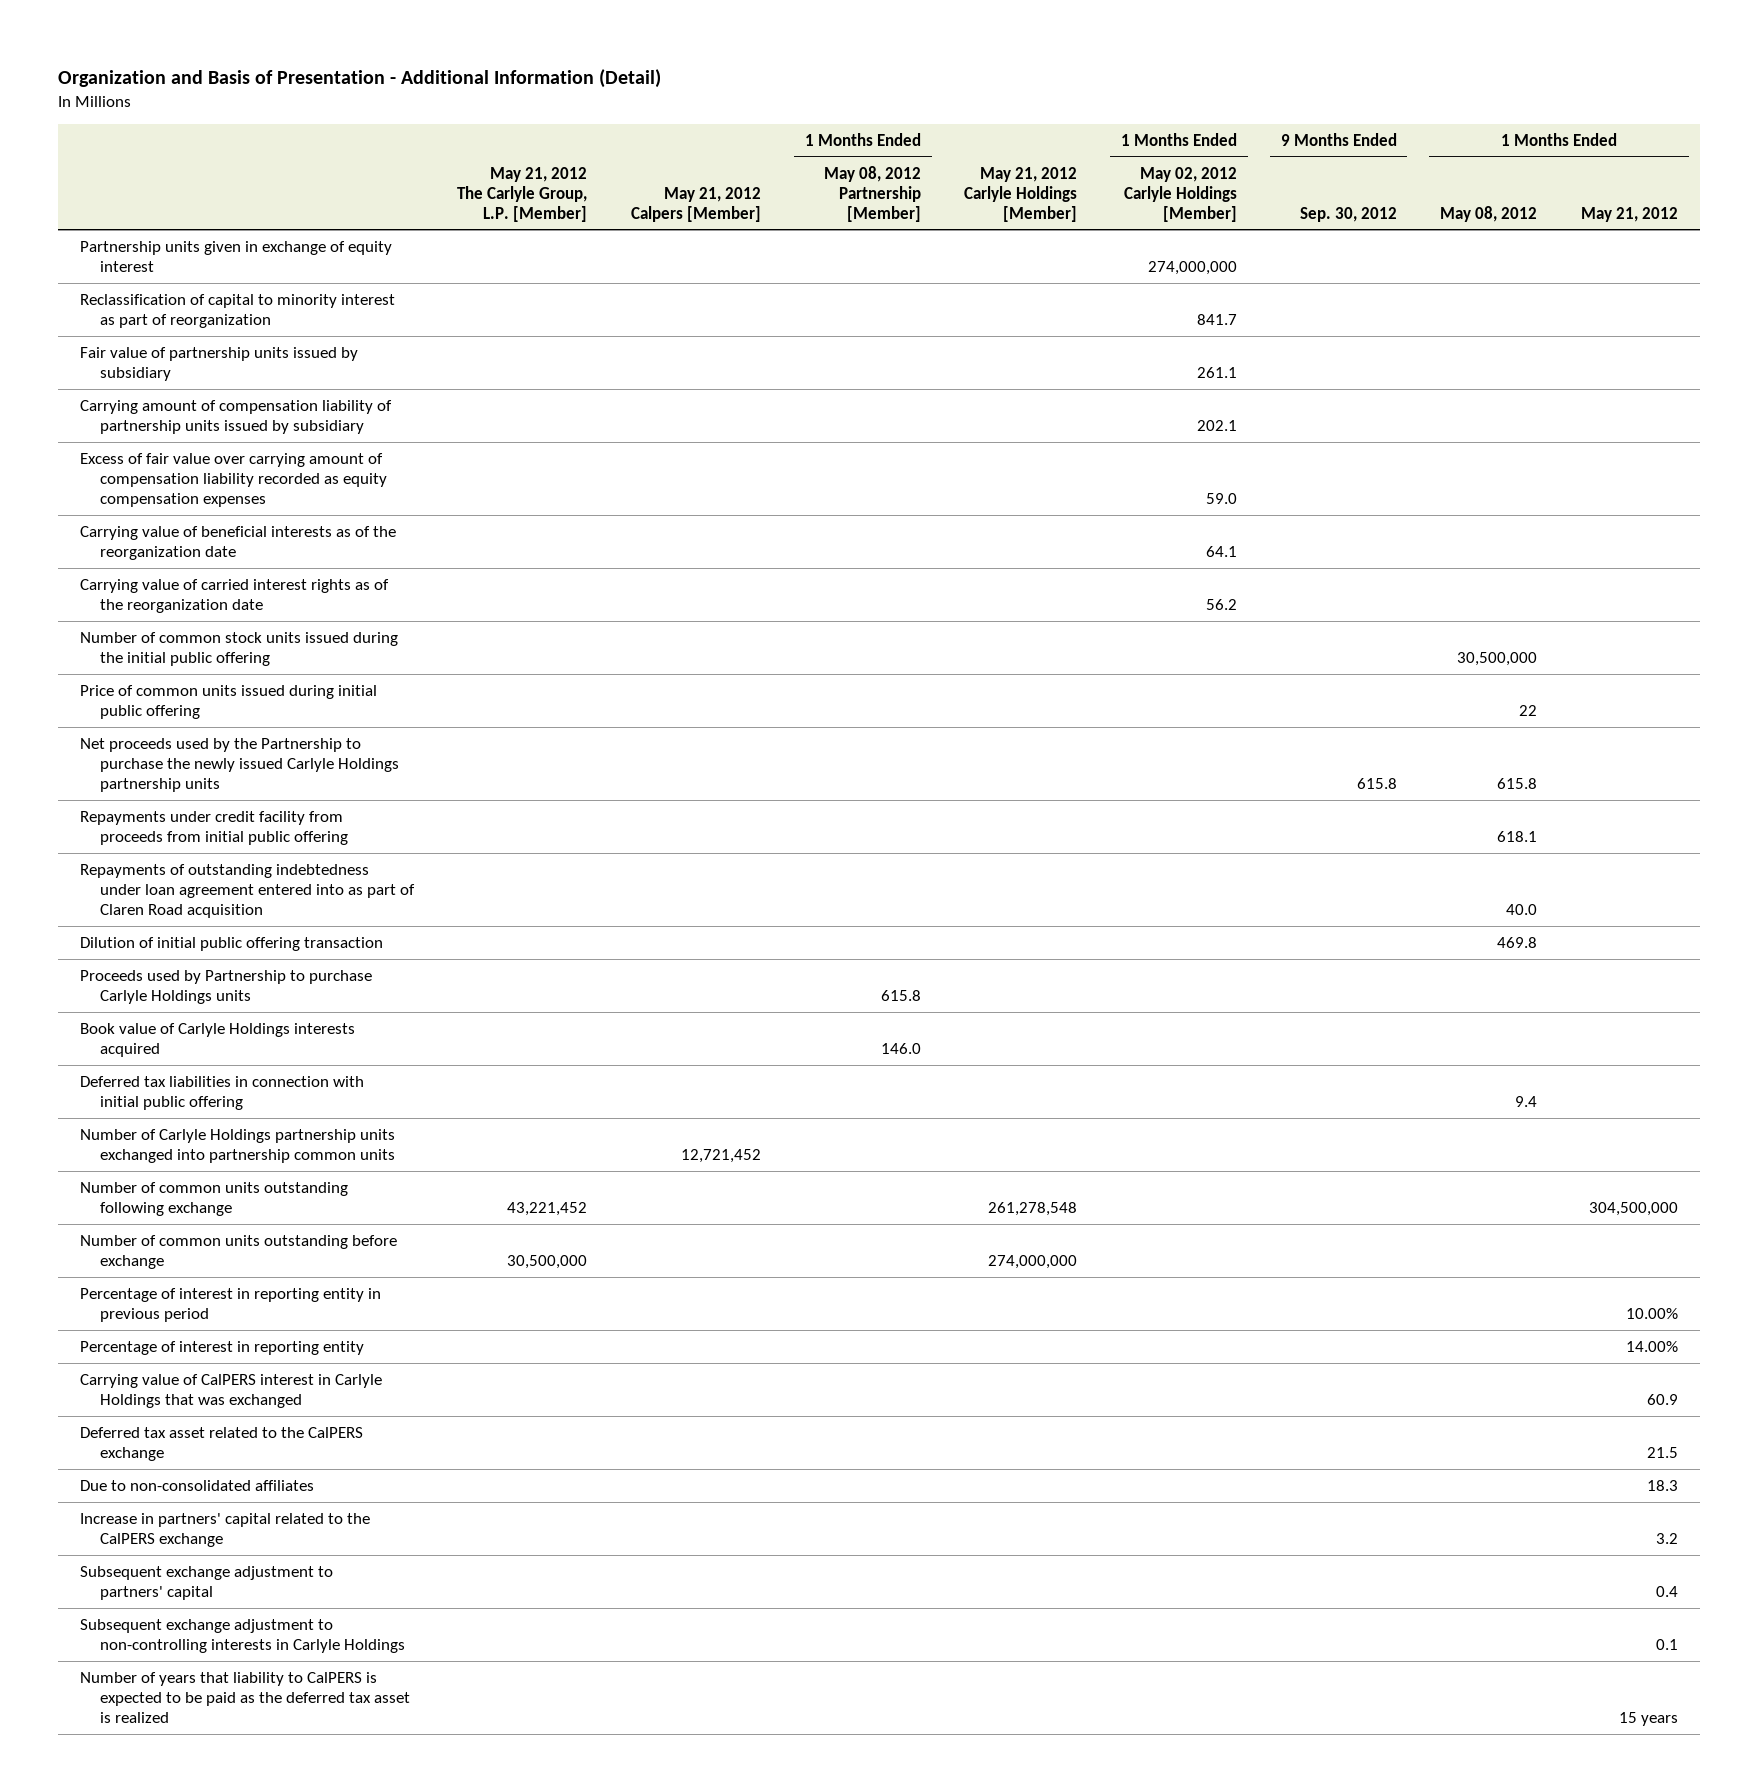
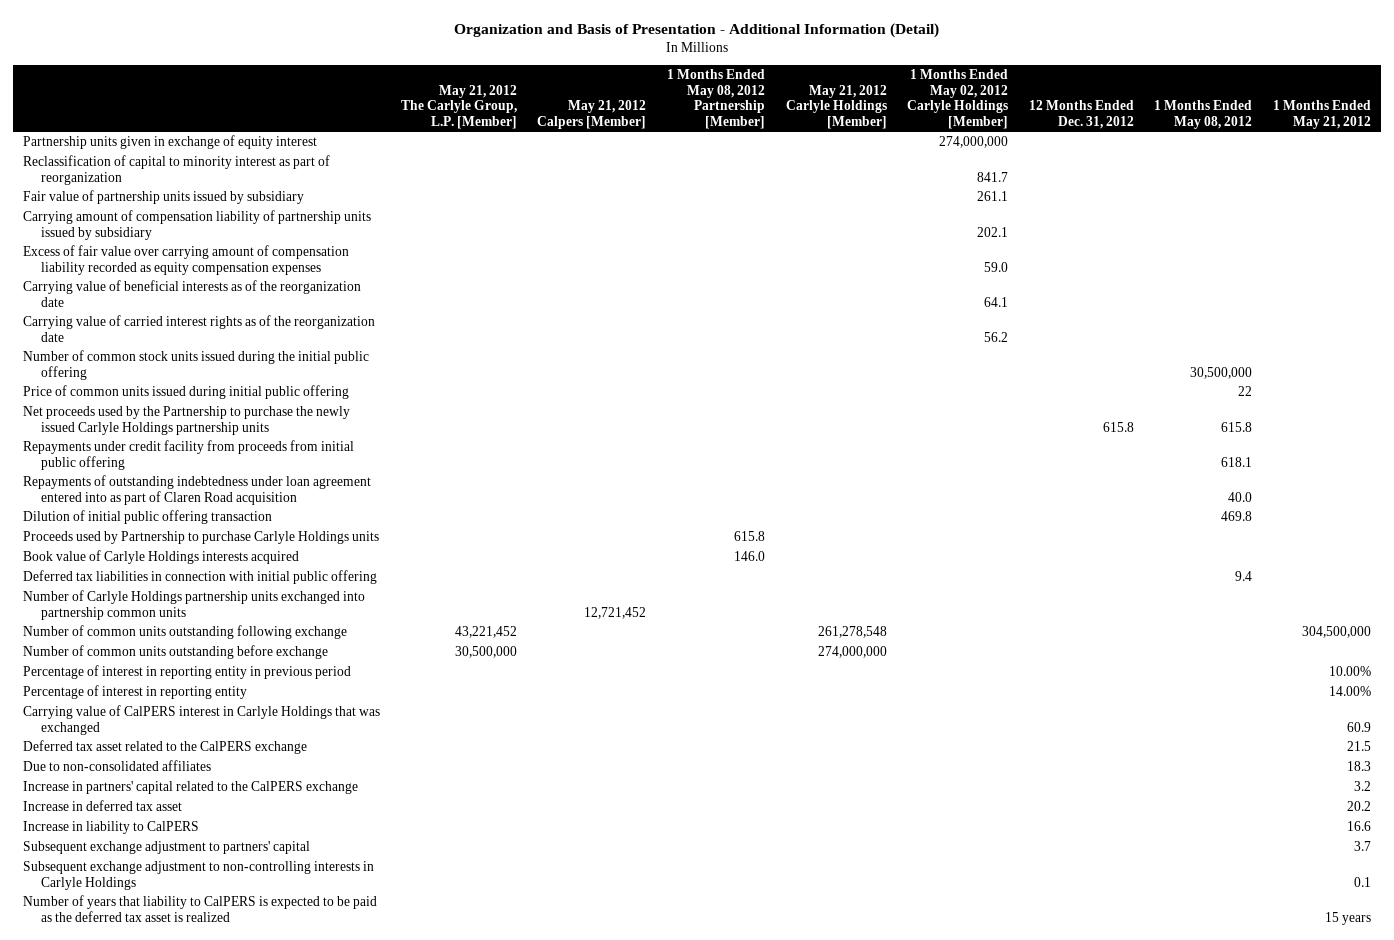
- | May 21, 2012 The Carlyle Group, L.P. [Member] | May 21, 2012 Calpers [Member] | 1 Months Ended May 08, 2012 Partnership [Member] | May 21, 2012 Carlyle Holdings [Member] | 1 Months Ended May 02, 2012 Carlyle Holdings [Member] | 9 Months Ended Sep. 30, 2012 | 1 Months Ended May 08, 2012 | 1 Months Ended May 21, 2012
+ | May 21, 2012 The Carlyle Group, L.P. [Member] | May 21, 2012 Calpers [Member] | 1 Months Ended May 08, 2012 Partnership [Member] | May 21, 2012 Carlyle Holdings [Member] | 1 Months Ended May 02, 2012 Carlyle Holdings [Member] | 12 Months Ended Dec. 31, 2012 | 1 Months Ended May 08, 2012 | 1 Months Ended May 21, 2012
- Subsequent exchange adjustment to partners' capital | | | | | | | | 0.4
+ Increase in deferred tax asset | | | | | | | | 20.2
+ Increase in liability to CalPERS | | | | | | | | 16.6
+ Subsequent exchange adjustment to partners' capital | | | | | | | | 3.7

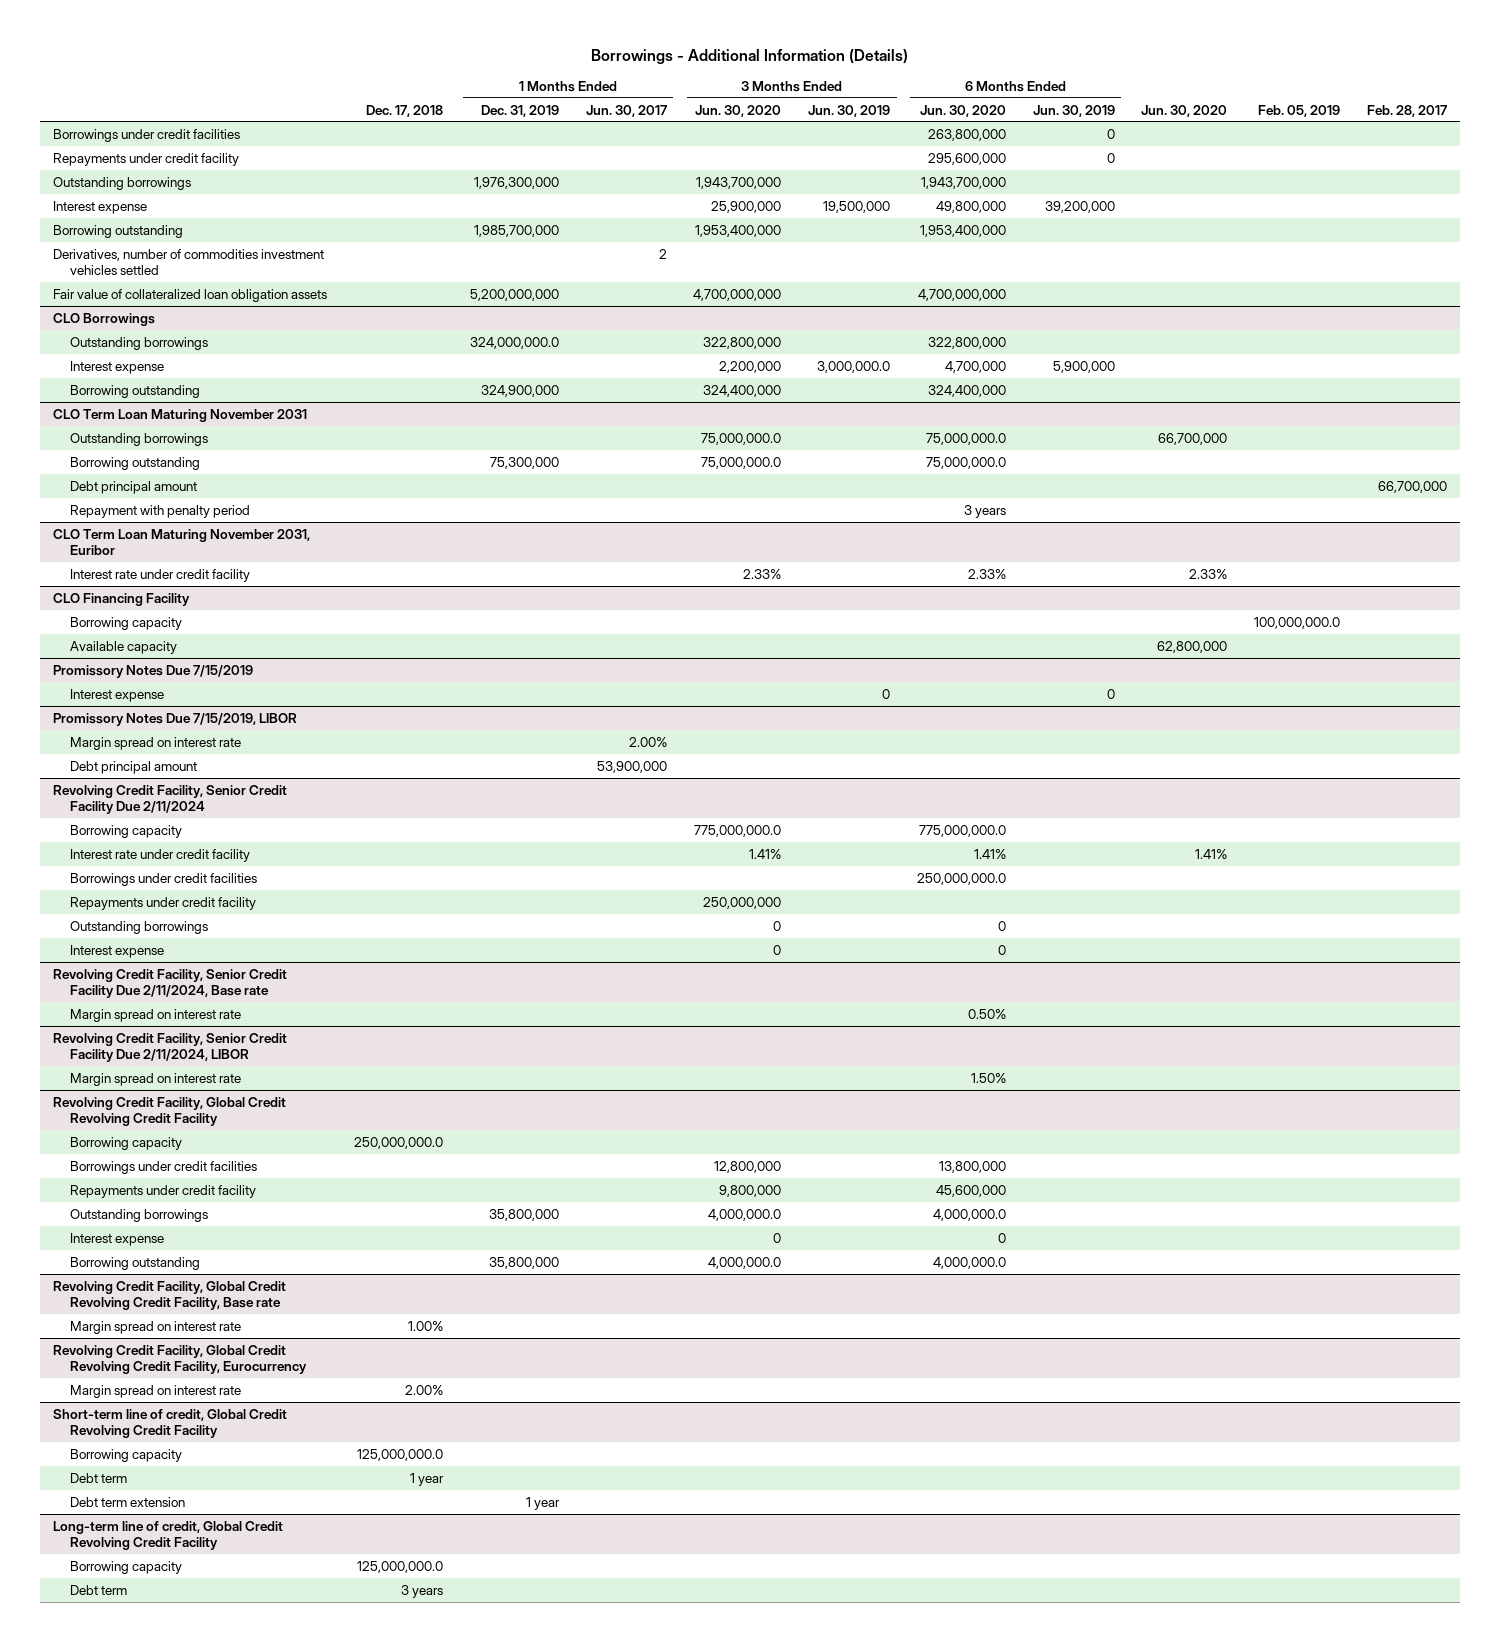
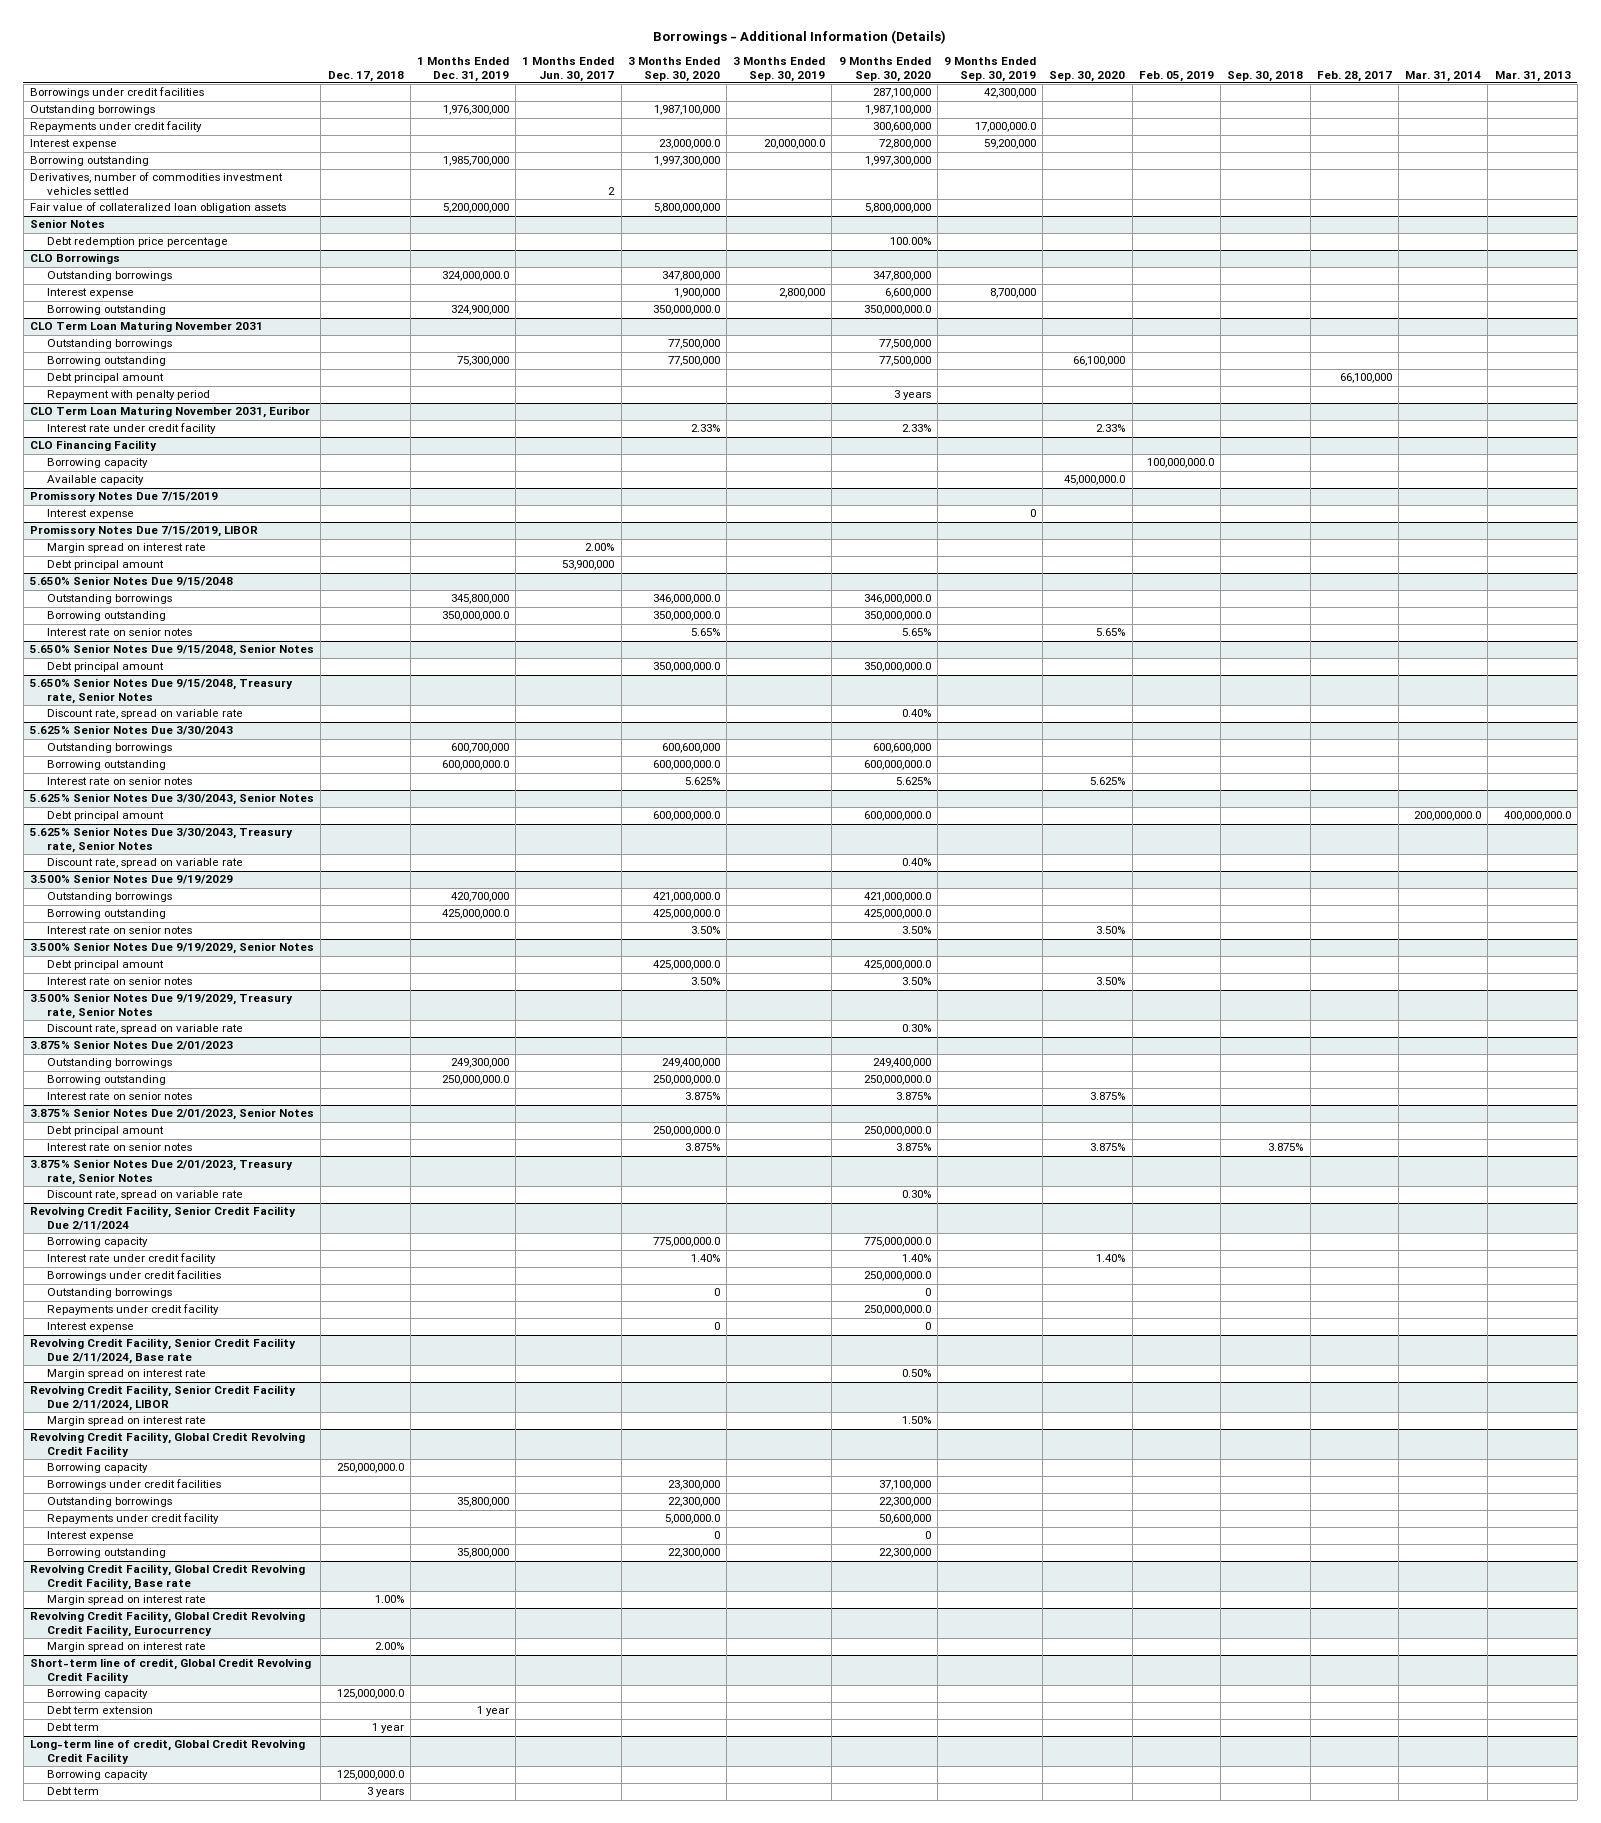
- | Dec. 17, 2018 | 1 Months Ended Dec. 31, 2019 | 1 Months Ended Jun. 30, 2017 | 3 Months Ended Jun. 30, 2020 | 3 Months Ended Jun. 30, 2019 | 6 Months Ended Jun. 30, 2020 | 6 Months Ended Jun. 30, 2019 | Jun. 30, 2020 | Feb. 05, 2019 | Feb. 28, 2017
+ | Dec. 17, 2018 | 1 Months Ended Dec. 31, 2019 | 1 Months Ended Jun. 30, 2017 | 3 Months Ended Sep. 30, 2020 | 3 Months Ended Sep. 30, 2019 | 9 Months Ended Sep. 30, 2020 | 9 Months Ended Sep. 30, 2019 | Sep. 30, 2020 | Feb. 05, 2019 | Sep. 30, 2018 | Feb. 28, 2017 | Mar. 31, 2014 | Mar. 31, 2013
moved down: Repayments under credit facility | | | | | | 300,600,000 | 17,000,000.0 | | | | | |
+ Senior Notes
+ Debt redemption price percentage | | | | | | 100.00% | | | | | | |
@ CLO Term Loan Maturing November 2031
- Debt principal amount | | | | | | | | | | 66,700,000
+ Debt principal amount | | | | | | | | | | | 66,100,000 | |
+ 5.650% Senior Notes Due 9/15/2048
+ Outstanding borrowings | | 345,800,000 | | 346,000,000.0 | | 346,000,000.0 | | | | | | |
+ Borrowing outstanding | | 350,000,000.0 | | 350,000,000.0 | | 350,000,000.0 | | | | | | |
+ Interest rate on senior notes | | | | 5.65% | | 5.65% | | 5.65% | | | | |
+ 5.650% Senior Notes Due 9/15/2048, Senior Notes
+ Debt principal amount | | | | 350,000,000.0 | | 350,000,000.0 | | | | | | |
+ 5.650% Senior Notes Due 9/15/2048, Treasury rate, Senior Notes
+ Discount rate, spread on variable rate | | | | | | 0.40% | | | | | | |
+ 5.625% Senior Notes Due 3/30/2043
+ Outstanding borrowings | | 600,700,000 | | 600,600,000 | | 600,600,000 | | | | | | |
+ Borrowing outstanding | | 600,000,000.0 | | 600,000,000.0 | | 600,000,000.0 | | | | | | |
+ Interest rate on senior notes | | | | 5.625% | | 5.625% | | 5.625% | | | | |
+ 5.625% Senior Notes Due 3/30/2043, Senior Notes
+ Debt principal amount | | | | 600,000,000.0 | | 600,000,000.0 | | | | | | 200,000,000.0 | 400,000,000.0
+ 5.625% Senior Notes Due 3/30/2043, Treasury rate, Senior Notes
+ Discount rate, spread on variable rate | | | | | | 0.40% | | | | | | |
+ 3.500% Senior Notes Due 9/19/2029
+ Outstanding borrowings | | 420,700,000 | | 421,000,000.0 | | 421,000,000.0 | | | | | | |
+ Borrowing outstanding | | 425,000,000.0 | | 425,000,000.0 | | 425,000,000.0 | | | | | | |
+ Interest rate on senior notes | | | | 3.50% | | 3.50% | | 3.50% | | | | |
+ 3.500% Senior Notes Due 9/19/2029, Senior Notes
+ Debt principal amount | | | | 425,000,000.0 | | 425,000,000.0 | | | | | | |
+ Interest rate on senior notes | | | | 3.50% | | 3.50% | | 3.50% | | | | |
+ 3.500% Senior Notes Due 9/19/2029, Treasury rate, Senior Notes
+ Discount rate, spread on variable rate | | | | | | 0.30% | | | | | | |
+ 3.875% Senior Notes Due 2/01/2023
+ Outstanding borrowings | | 249,300,000 | | 249,400,000 | | 249,400,000 | | | | | | |
+ Borrowing outstanding | | 250,000,000.0 | | 250,000,000.0 | | 250,000,000.0 | | | | | | |
+ Interest rate on senior notes | | | | 3.875% | | 3.875% | | 3.875% | | | | |
+ 3.875% Senior Notes Due 2/01/2023, Senior Notes
+ Debt principal amount | | | | 250,000,000.0 | | 250,000,000.0 | | | | | | |
+ Interest rate on senior notes | | | | 3.875% | | 3.875% | | 3.875% | | 3.875% | | |
+ 3.875% Senior Notes Due 2/01/2023, Treasury rate, Senior Notes
+ Discount rate, spread on variable rate | | | | | | 0.30% | | | | | | |
@ Revolving Credit Facility, Senior Credit Facility Due 2/11/2024
moved down: Repayments under credit facility | | | | | | 250,000,000.0 | | | | | | |
@ Revolving Credit Facility, Global Credit Revolving Credit Facility
moved down: Repayments under credit facility | | | | 5,000,000.0 | | 50,600,000 | | | | | | |
@ Short-term line of credit, Global Credit Revolving Credit Facility
moved down: Debt term | 1 year | | | | | | | | | | | |

